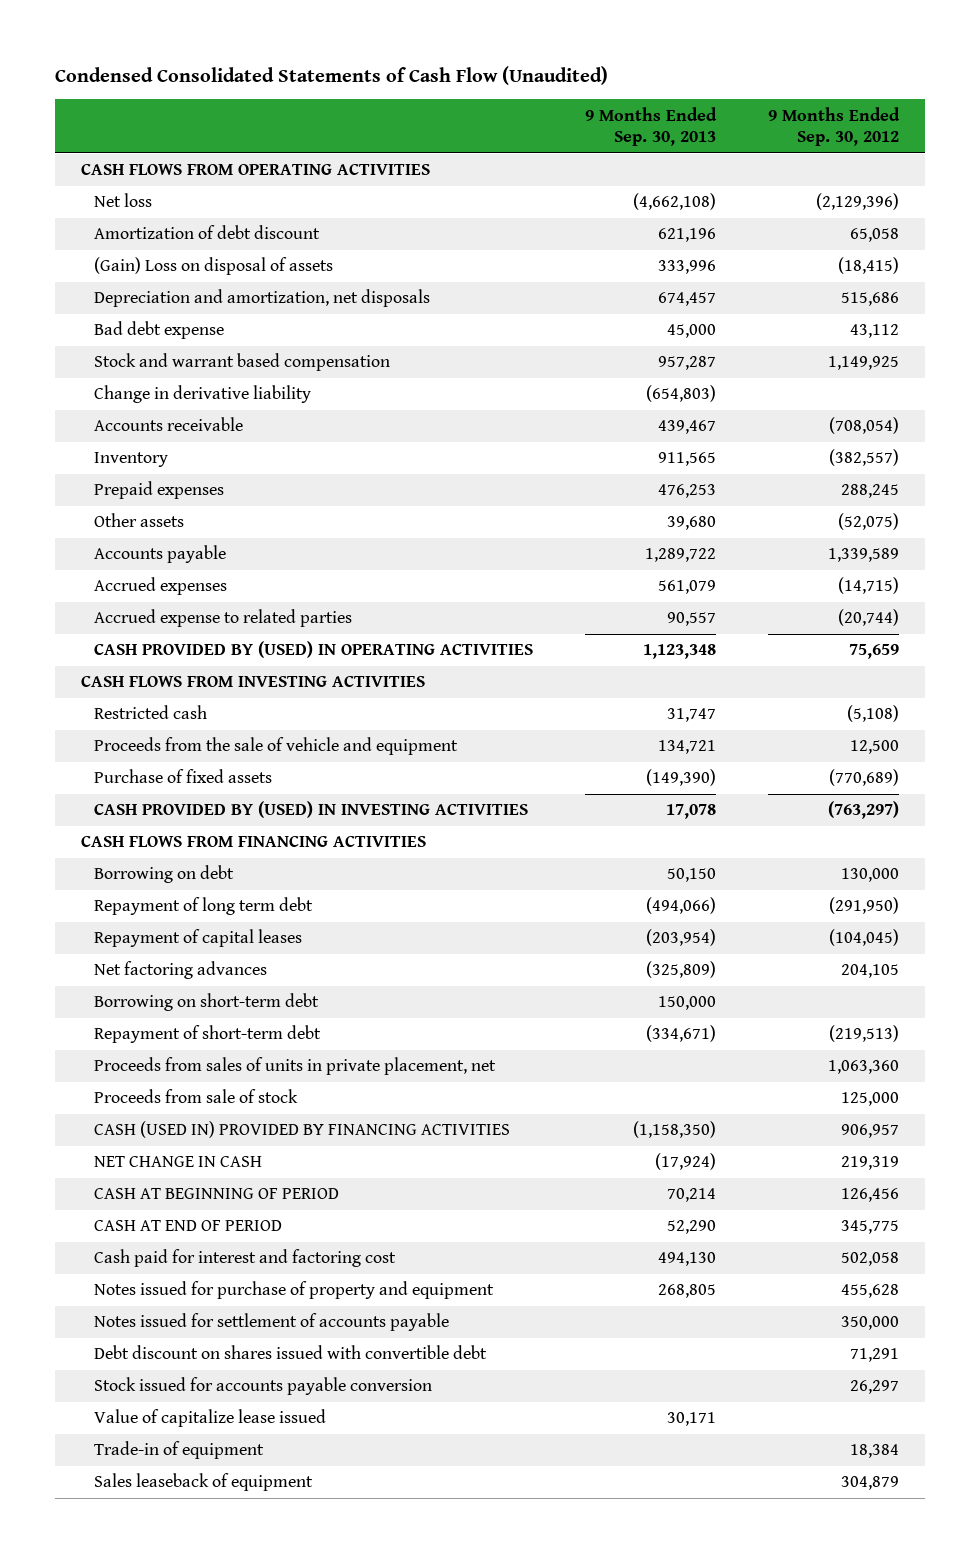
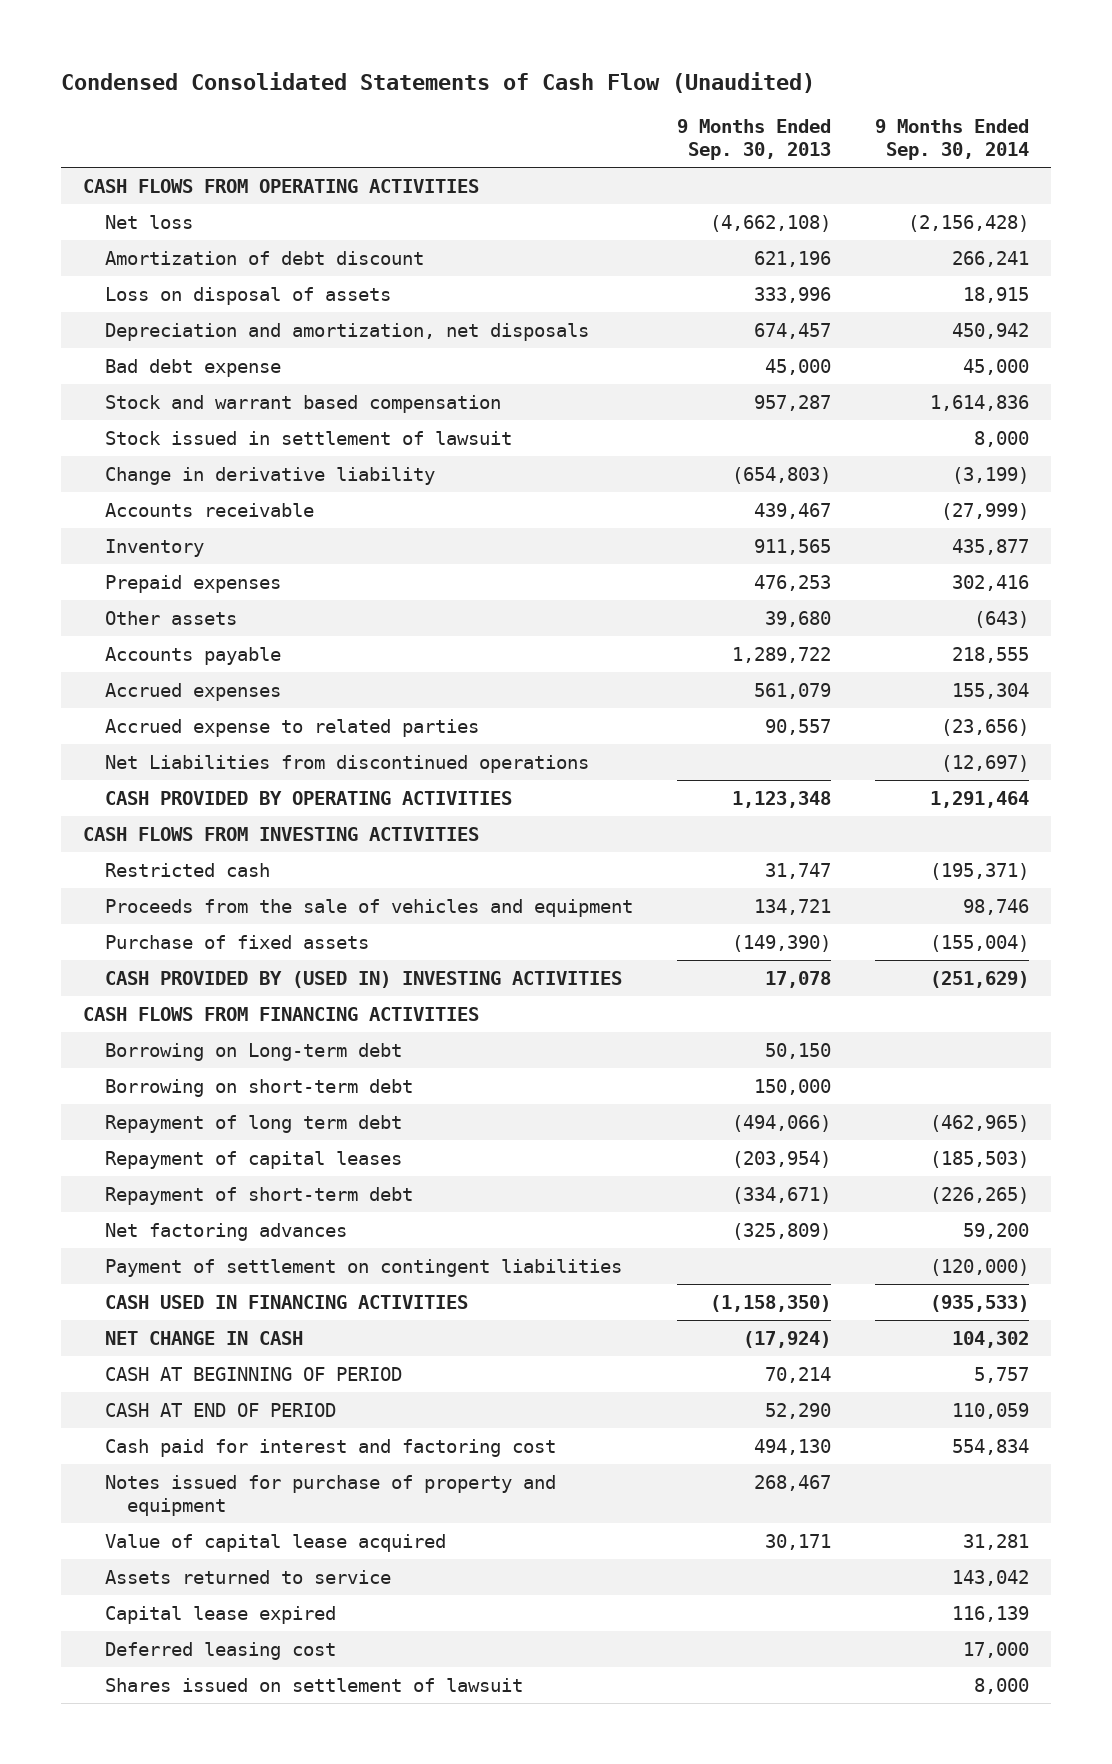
- | 9 Months Ended Sep. 30, 2013 | 9 Months Ended Sep. 30, 2012
+ | 9 Months Ended Sep. 30, 2013 | 9 Months Ended Sep. 30, 2014
- (Gain) Loss on disposal of assets | 333,996 | (18,415)
+ Loss on disposal of assets | 333,996 | 18,915
+ Stock issued in settlement of lawsuit | | 8,000
- CASH PROVIDED BY (USED) IN OPERATING ACTIVITIES | 1,123,348 | 75,659
+ Net Liabilities from discontinued operations | | (12,697)
+ CASH PROVIDED BY OPERATING ACTIVITIES | 1,123,348 | 1,291,464
- Proceeds from the sale of vehicle and equipment | 134,721 | 12,500
+ Proceeds from the sale of vehicles and equipment | 134,721 | 98,746
- CASH PROVIDED BY (USED) IN INVESTING ACTIVITIES | 17,078 | (763,297)
+ CASH PROVIDED BY (USED IN) INVESTING ACTIVITIES | 17,078 | (251,629)
- Borrowing on debt | 50,150 | 130,000
+ Borrowing on Long-term debt | 50,150 |
moved up: Borrowing on short-term debt | 150,000 |
- Proceeds from sales of units in private placement, net | | 1,063,360
- Proceeds from sale of stock | | 125,000
- CASH (USED IN) PROVIDED BY FINANCING ACTIVITIES | (1,158,350) | 906,957
moved down: Net factoring advances | (325,809) | 59,200
+ Payment of settlement on contingent liabilities | | (120,000)
+ CASH USED IN FINANCING ACTIVITIES | (1,158,350) | (935,533)
- Notes issued for purchase of property and equipment | 268,805 | 455,628
- Notes issued for settlement of accounts payable | | 350,000
- Debt discount on shares issued with convertible debt | | 71,291
- Stock issued for accounts payable conversion | | 26,297
- Value of capitalize lease issued | 30,171 |
- Trade-in of equipment | | 18,384
- Sales leaseback of equipment | | 304,879
+ Notes issued for purchase of property and equipment | 268,467 |
+ Value of capital lease acquired | 30,171 | 31,281
+ Assets returned to service | | 143,042
+ Capital lease expired | | 116,139
+ Deferred leasing cost | | 17,000
+ Shares issued on settlement of lawsuit | | 8,000

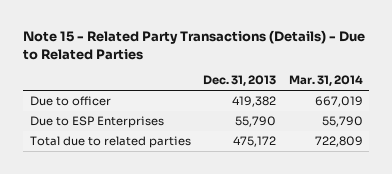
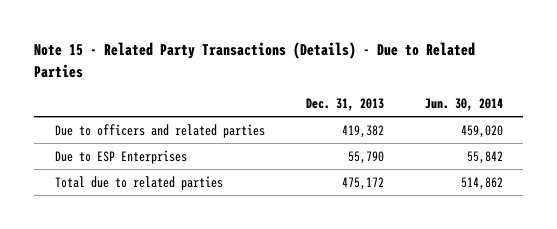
- | Dec. 31, 2013 | Mar. 31, 2014
+ | Dec. 31, 2013 | Jun. 30, 2014
- Due to officer | 419,382 | 667,019
+ Due to officers and related parties | 419,382 | 459,020

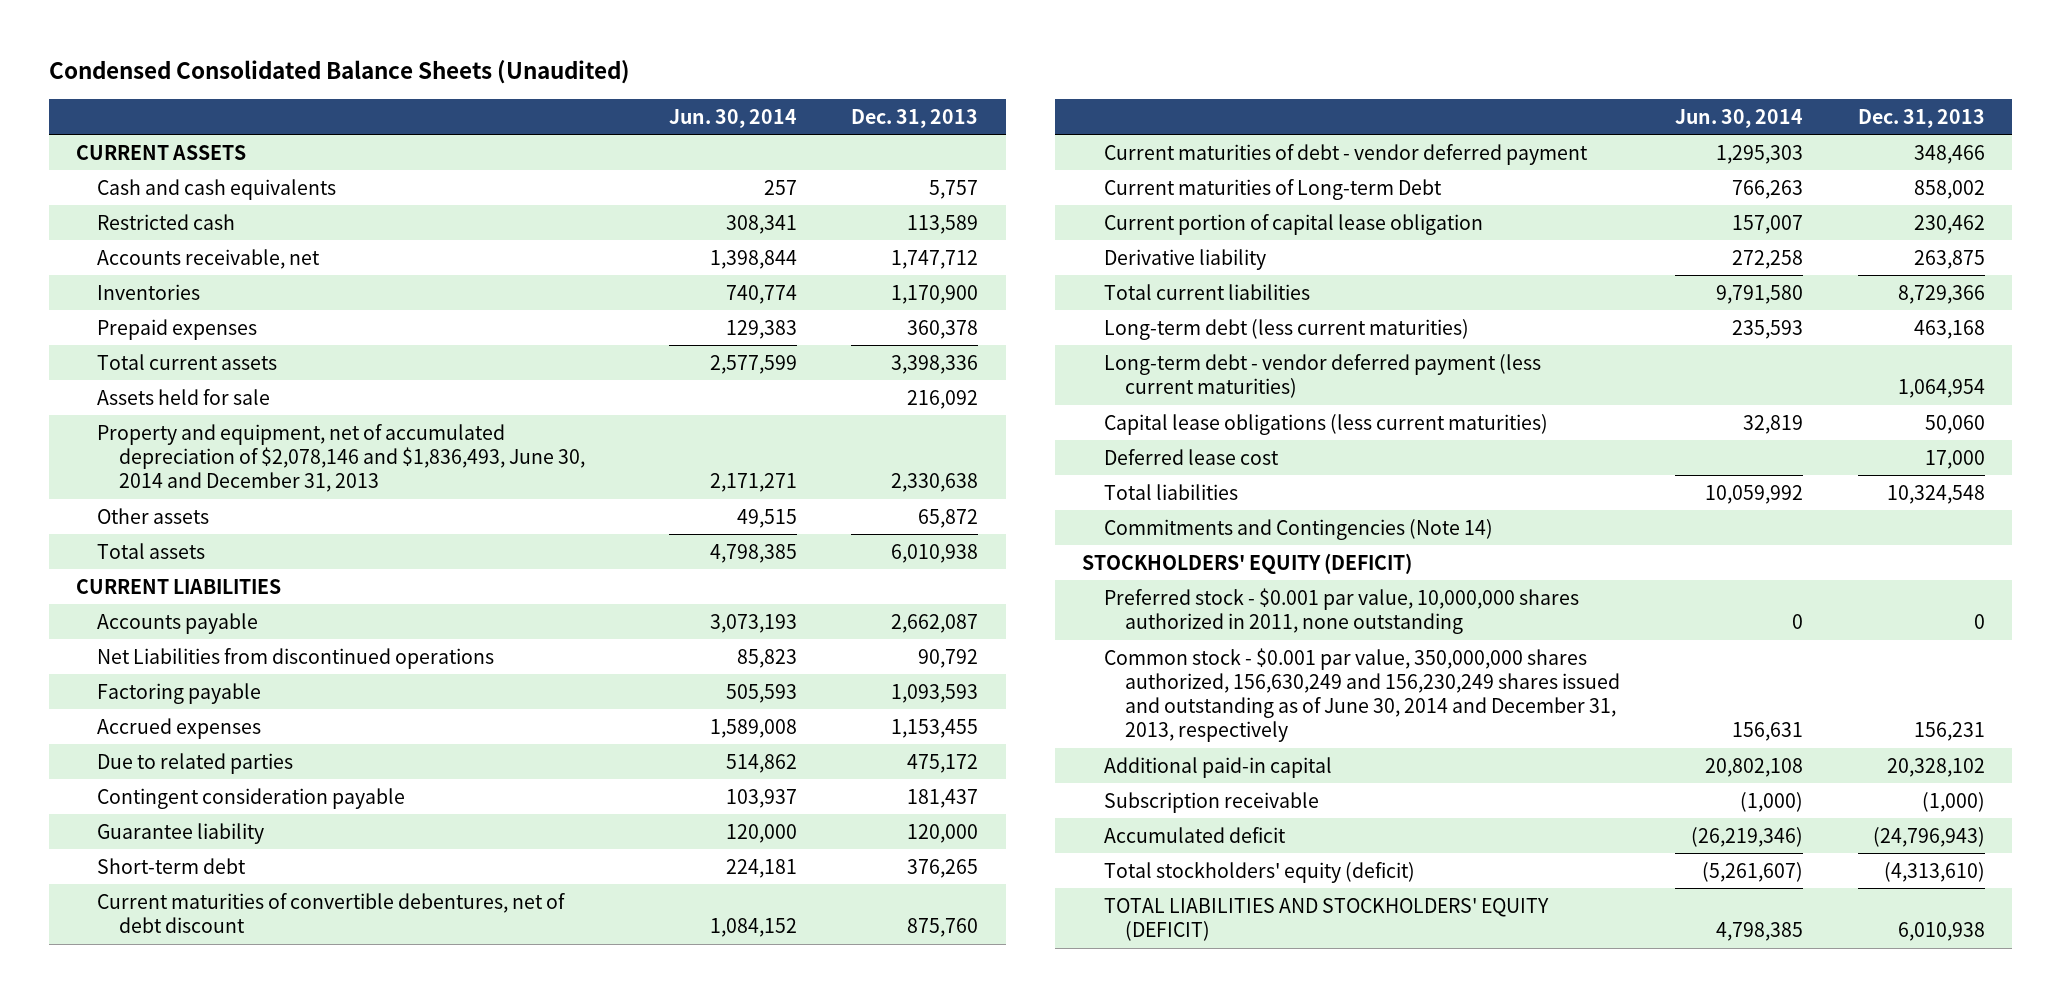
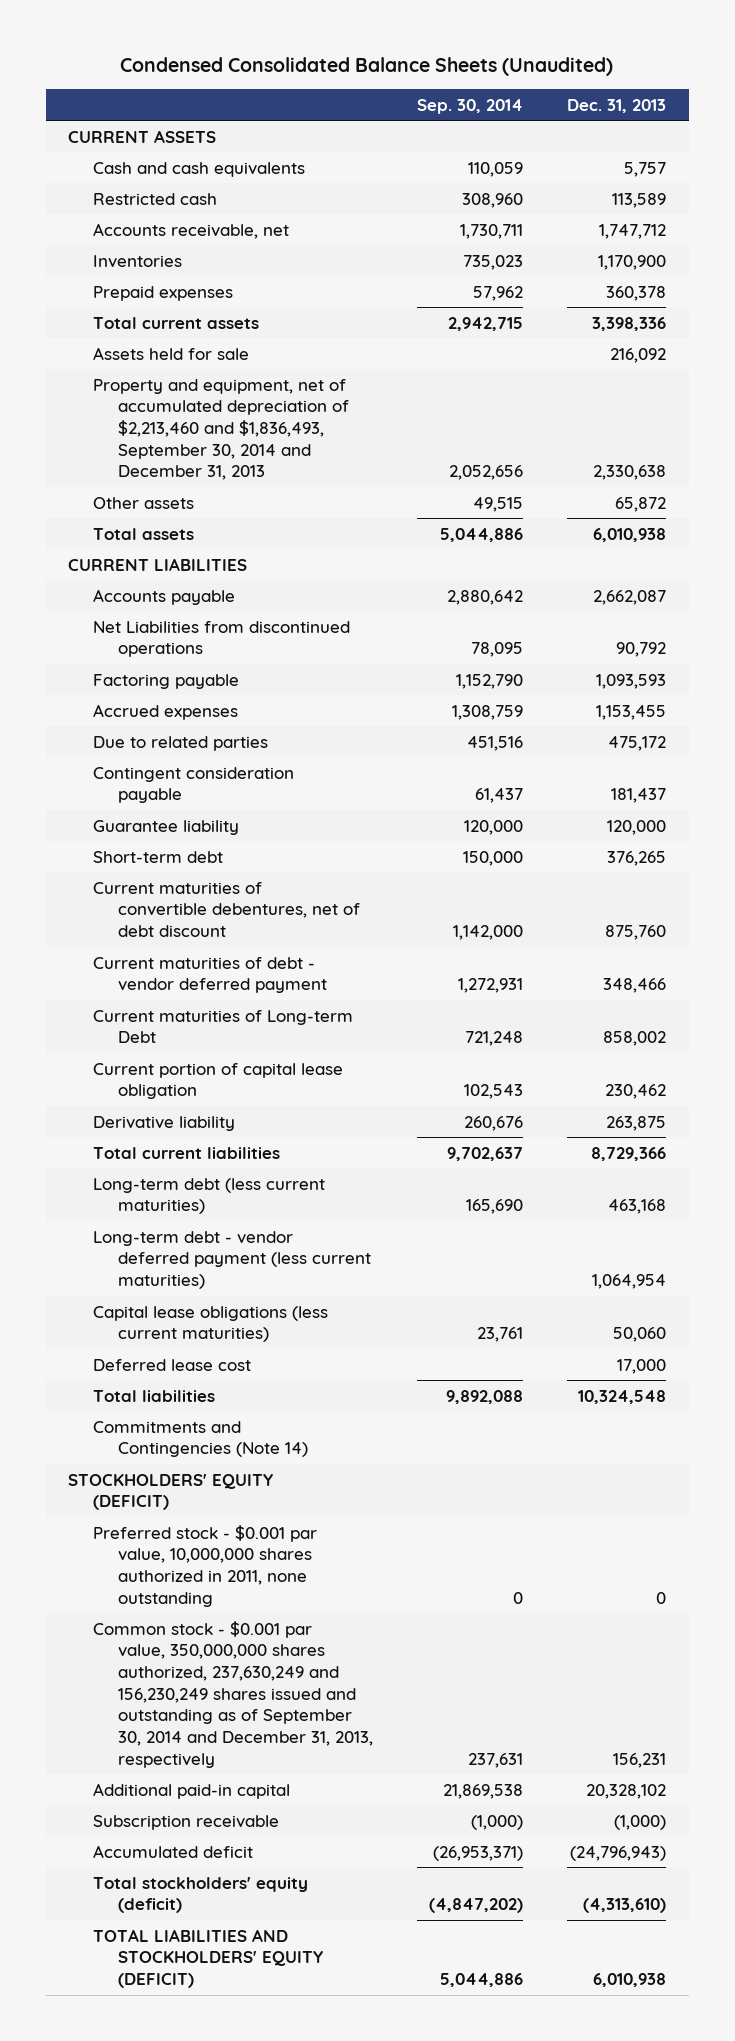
- | Jun. 30, 2014 | Dec. 31, 2013
+ | Sep. 30, 2014 | Dec. 31, 2013
- Property and equipment, net of accumulated depreciation of $2,078,146 and $1,836,493, June 30, 2014 and December 31, 2013 | 2,171,271 | 2,330,638
+ Property and equipment, net of accumulated depreciation of $2,213,460 and $1,836,493, September 30, 2014 and December 31, 2013 | 2,052,656 | 2,330,638
- Common stock - $0.001 par value, 350,000,000 shares authorized, 156,630,249 and 156,230,249 shares issued and outstanding as of June 30, 2014 and December 31, 2013, respectively | 156,631 | 156,231
+ Common stock - $0.001 par value, 350,000,000 shares authorized, 237,630,249 and 156,230,249 shares issued and outstanding as of September 30, 2014 and December 31, 2013, respectively | 237,631 | 156,231

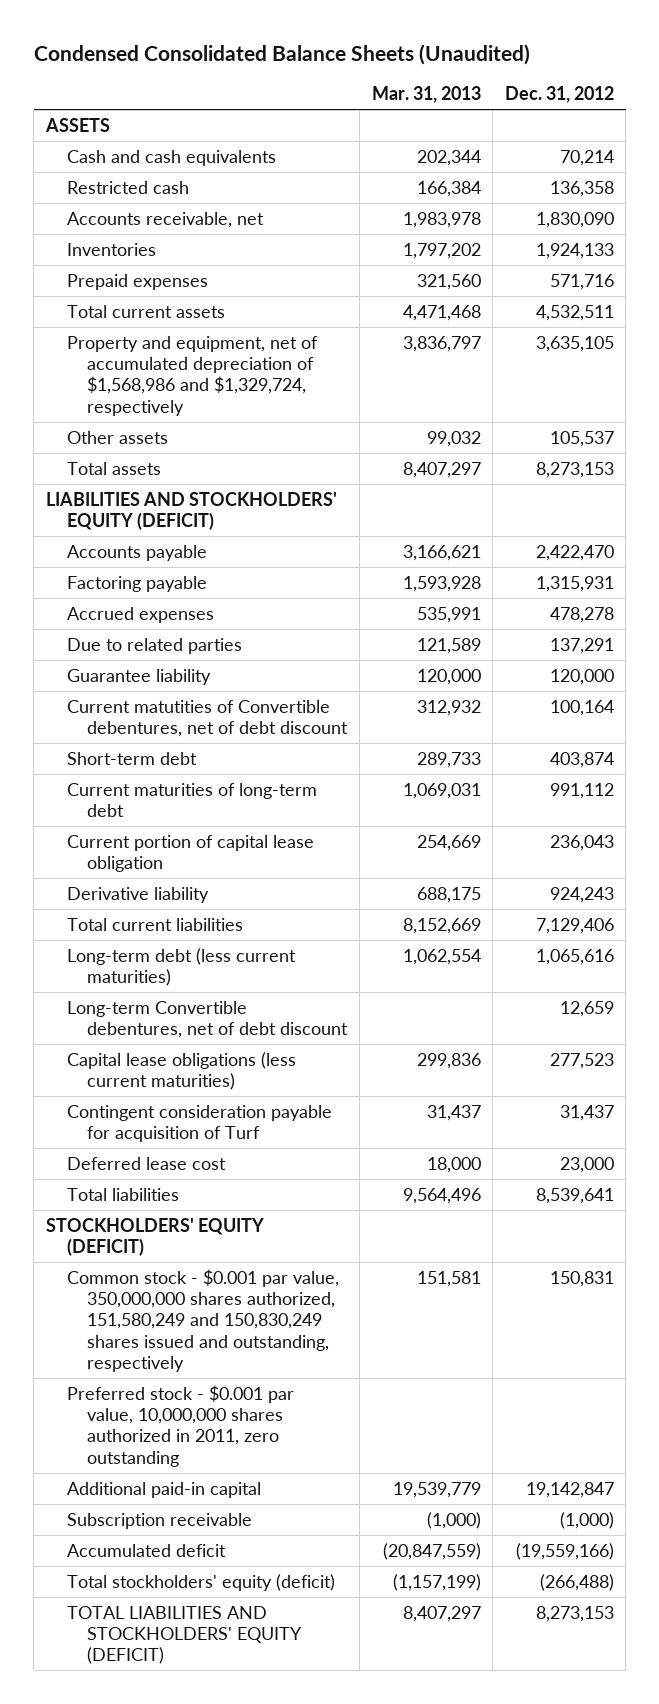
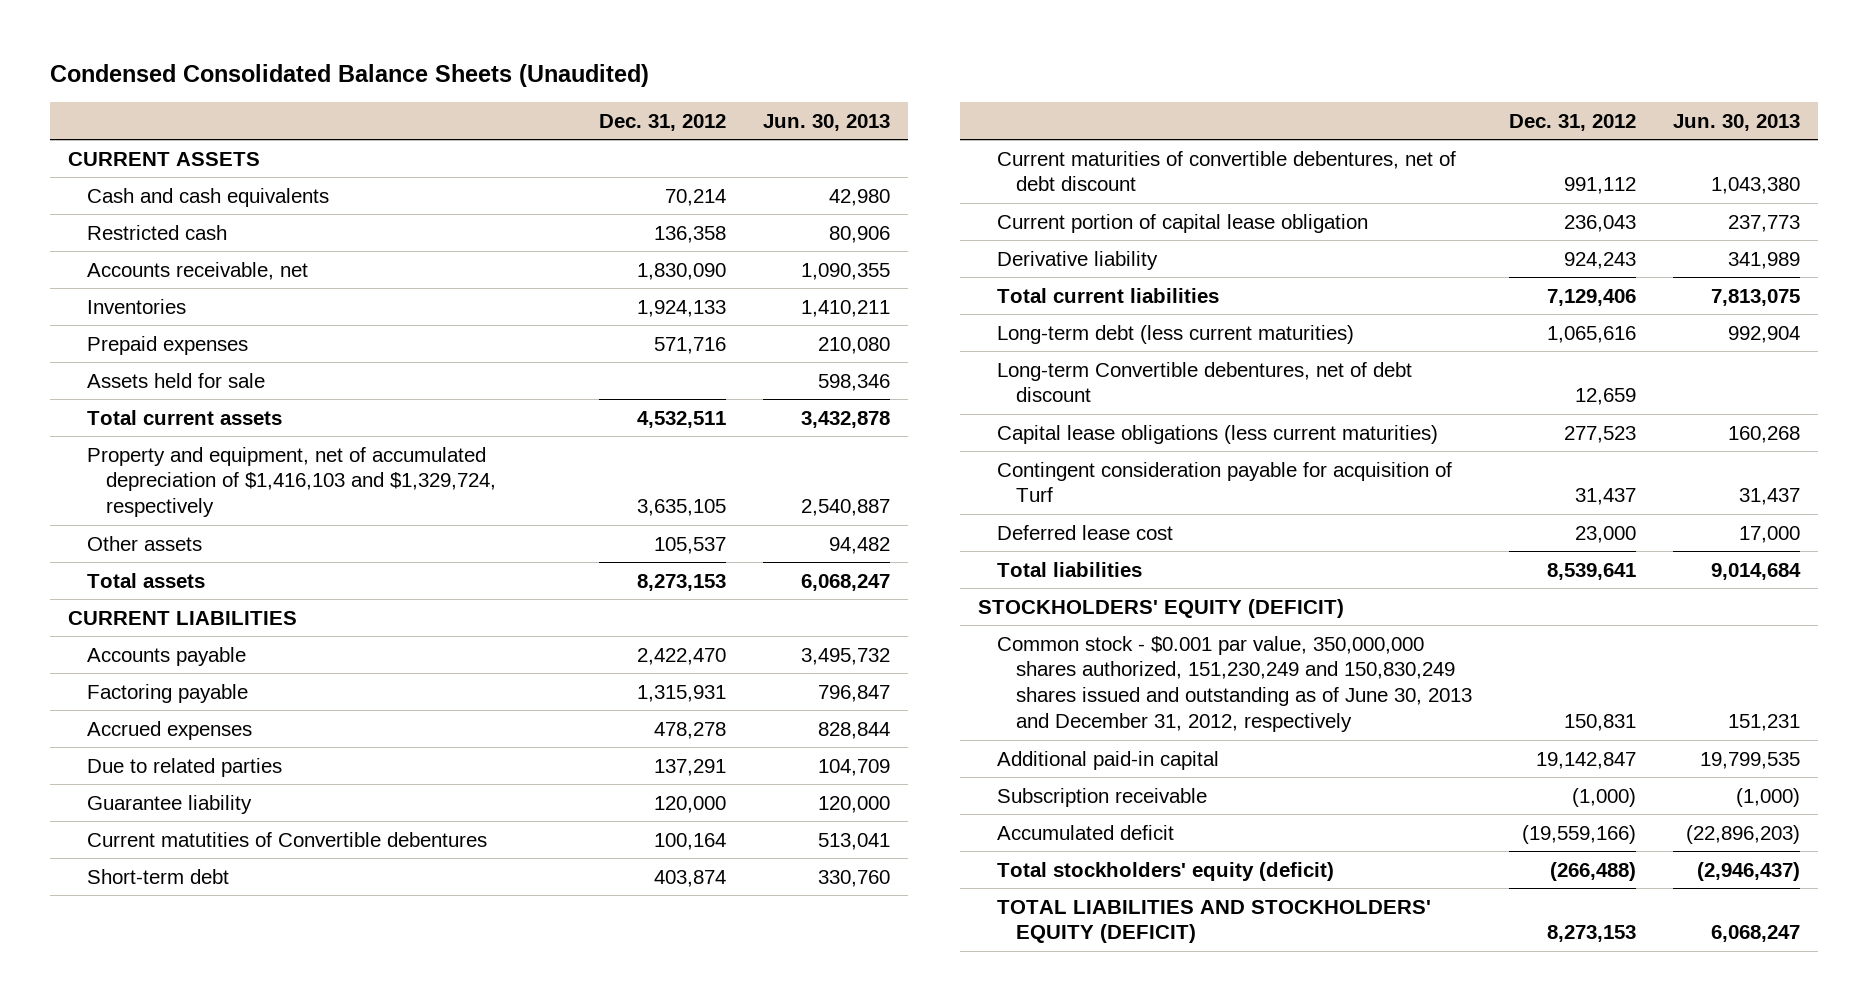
- | Mar. 31, 2013 | Dec. 31, 2012
+ | Dec. 31, 2012 | Jun. 30, 2013
- ASSETS
+ CURRENT ASSETS
+ Assets held for sale | | 598,346
- Property and equipment, net of accumulated depreciation of $1,568,986 and $1,329,724, respectively | 3,836,797 | 3,635,105
+ Property and equipment, net of accumulated depreciation of $1,416,103 and $1,329,724, respectively | 3,635,105 | 2,540,887
- LIABILITIES AND STOCKHOLDERS' EQUITY (DEFICIT)
+ CURRENT LIABILITIES
- Current matutities of Convertible debentures, net of debt discount | 312,932 | 100,164
+ Current matutities of Convertible debentures | 100,164 | 513,041
- Current maturities of long-term debt | 1,069,031 | 991,112
+ Current maturities of convertible debentures, net of debt discount | 991,112 | 1,043,380
- Common stock - $0.001 par value, 350,000,000 shares authorized, 151,580,249 and 150,830,249 shares issued and outstanding, respectively | 151,581 | 150,831
- Preferred stock - $0.001 par value, 10,000,000 shares authorized in 2011, zero outstanding
+ Common stock - $0.001 par value, 350,000,000 shares authorized, 151,230,249 and 150,830,249 shares issued and outstanding as of June 30, 2013 and December 31, 2012, respectively | 150,831 | 151,231

